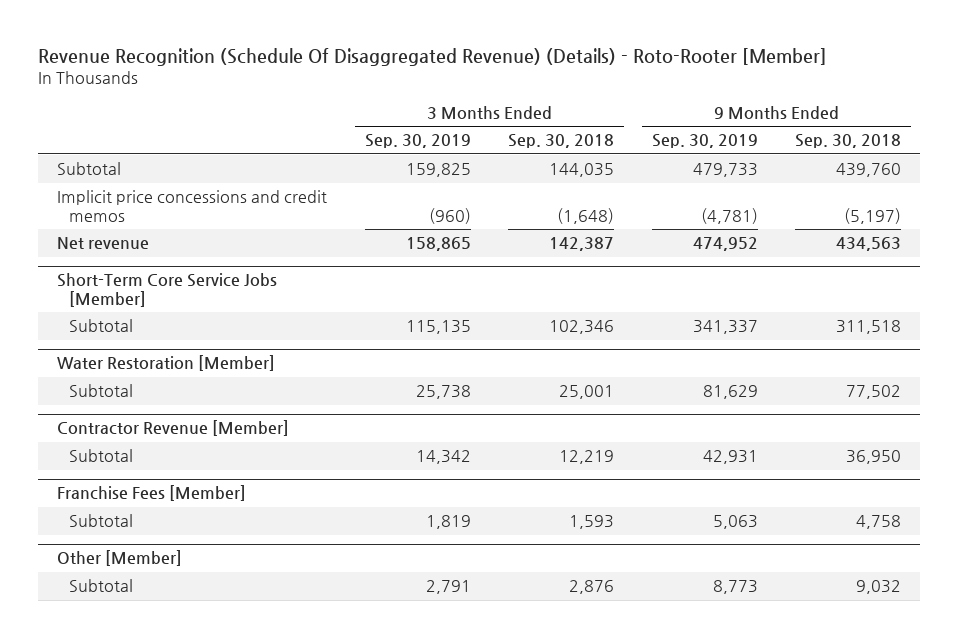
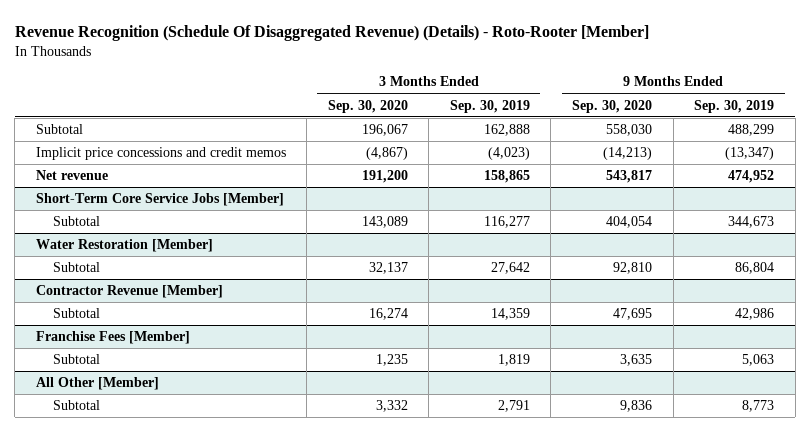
- | 3 Months Ended Sep. 30, 2019 | 3 Months Ended Sep. 30, 2018 | 9 Months Ended Sep. 30, 2019 | 9 Months Ended Sep. 30, 2018
+ | 3 Months Ended Sep. 30, 2020 | 3 Months Ended Sep. 30, 2019 | 9 Months Ended Sep. 30, 2020 | 9 Months Ended Sep. 30, 2019
- Subtotal | 159,825 | 144,035 | 479,733 | 439,760
- Implicit price concessions and credit memos | (960) | (1,648) | (4,781) | (5,197)
+ Subtotal | 196,067 | 162,888 | 558,030 | 488,299
+ Implicit price concessions and credit memos | (4,867) | (4,023) | (14,213) | (13,347)
@ Short-Term Core Service Jobs [Member]
- Subtotal | 115,135 | 102,346 | 341,337 | 311,518
+ Subtotal | 143,089 | 116,277 | 404,054 | 344,673
@ Water Restoration [Member]
- Subtotal | 25,738 | 25,001 | 81,629 | 77,502
+ Subtotal | 32,137 | 27,642 | 92,810 | 86,804
@ Contractor Revenue [Member]
- Subtotal | 14,342 | 12,219 | 42,931 | 36,950
+ Subtotal | 16,274 | 14,359 | 47,695 | 42,986
- Other [Member]
+ All Other [Member]

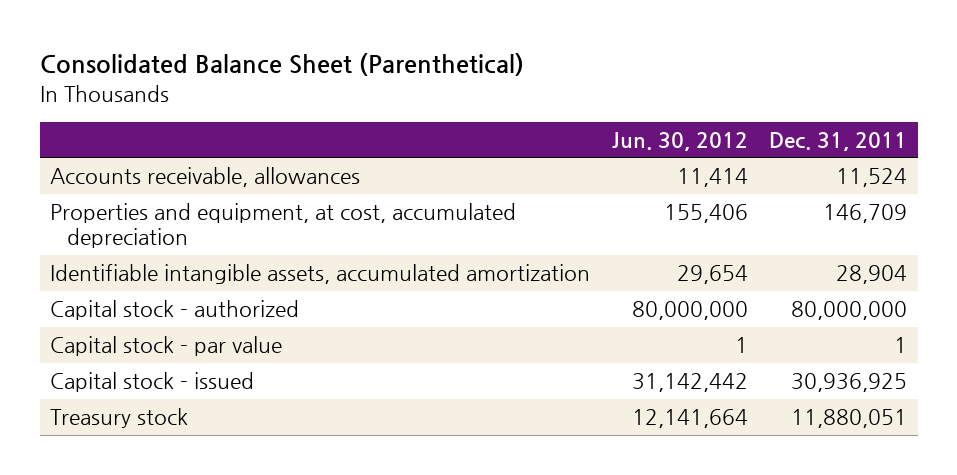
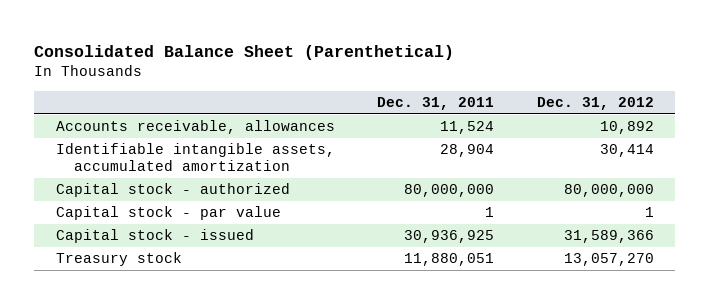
- | Jun. 30, 2012 | Dec. 31, 2011
+ | Dec. 31, 2011 | Dec. 31, 2012
- Properties and equipment, at cost, accumulated depreciation | 155,406 | 146,709

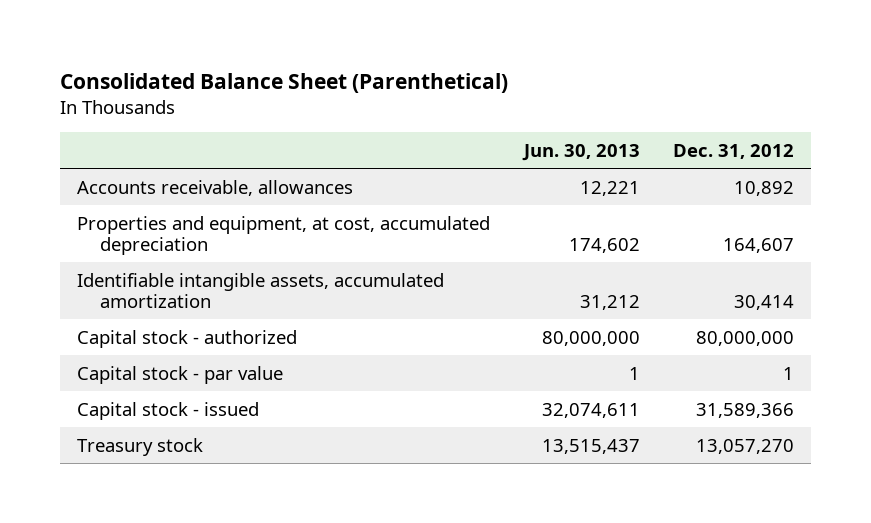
- | Dec. 31, 2011 | Dec. 31, 2012
+ | Jun. 30, 2013 | Dec. 31, 2012
+ Properties and equipment, at cost, accumulated depreciation | 174,602 | 164,607

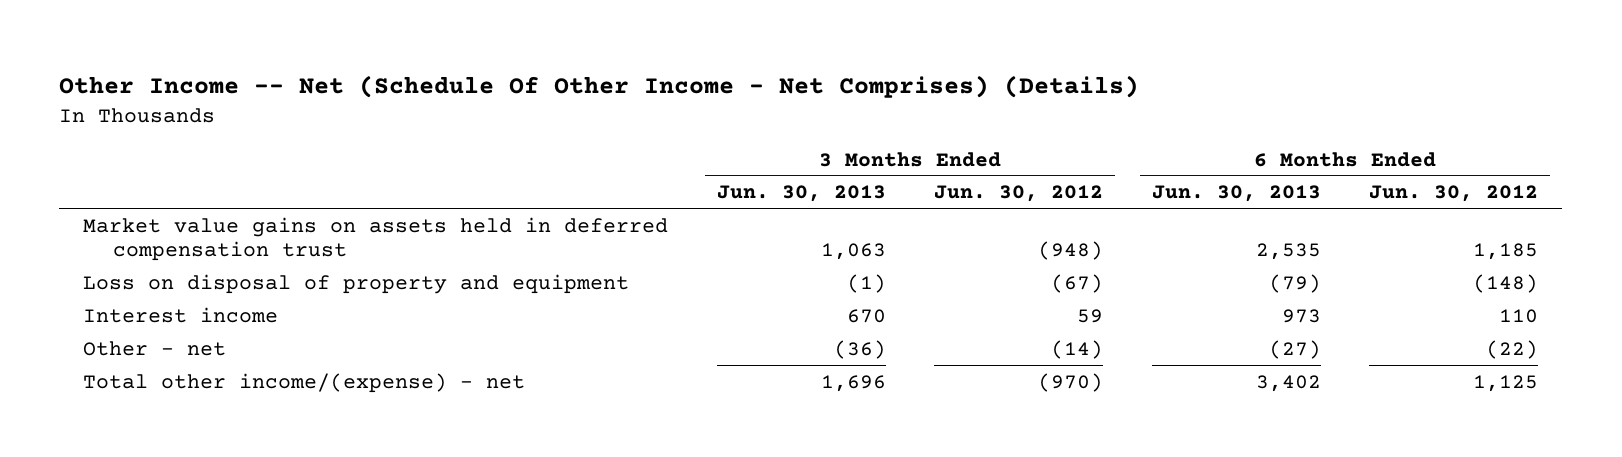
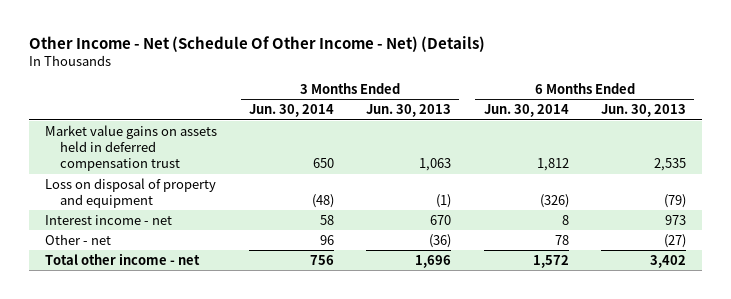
- Other Income -- Net (Schedule Of Other Income - Net Comprises) (Details)
+ Other Income - Net (Schedule Of Other Income - Net) (Details)
- | 3 Months Ended Jun. 30, 2013 | 3 Months Ended Jun. 30, 2012 | 6 Months Ended Jun. 30, 2013 | 6 Months Ended Jun. 30, 2012
+ | 3 Months Ended Jun. 30, 2014 | 3 Months Ended Jun. 30, 2013 | 6 Months Ended Jun. 30, 2014 | 6 Months Ended Jun. 30, 2013
- Interest income | 670 | 59 | 973 | 110
+ Interest income - net | 58 | 670 | 8 | 973
- Total other income/(expense) - net | 1,696 | (970) | 3,402 | 1,125
+ Total other income - net | 756 | 1,696 | 1,572 | 3,402

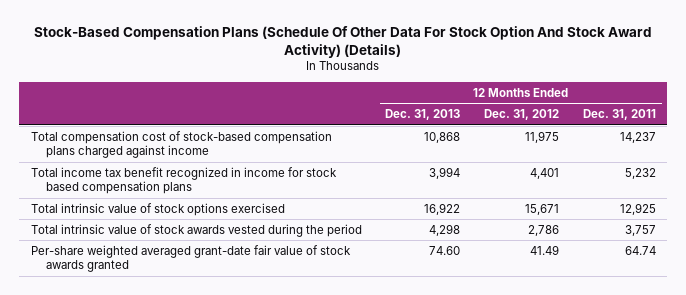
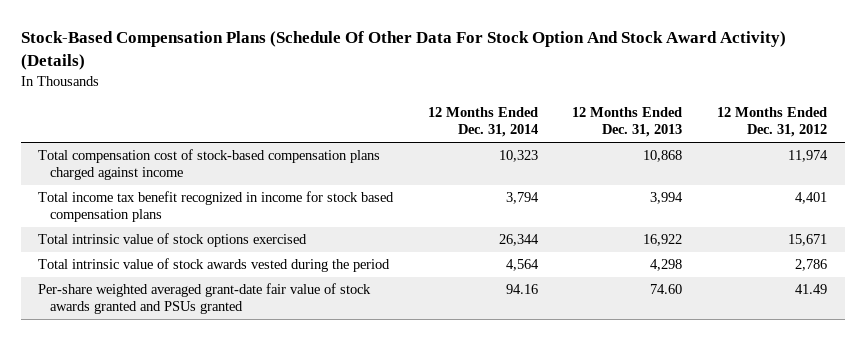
- | 12 Months Ended Dec. 31, 2013 | 12 Months Ended Dec. 31, 2012 | 12 Months Ended Dec. 31, 2011
+ | 12 Months Ended Dec. 31, 2014 | 12 Months Ended Dec. 31, 2013 | 12 Months Ended Dec. 31, 2012
- Total compensation cost of stock-based compensation plans charged against income | 10,868 | 11,975 | 14,237
+ Total compensation cost of stock-based compensation plans charged against income | 10,323 | 10,868 | 11,974
- Per-share weighted averaged grant-date fair value of stock awards granted | 74.60 | 41.49 | 64.74
+ Per-share weighted averaged grant-date fair value of stock awards granted and PSUs granted | 94.16 | 74.60 | 41.49

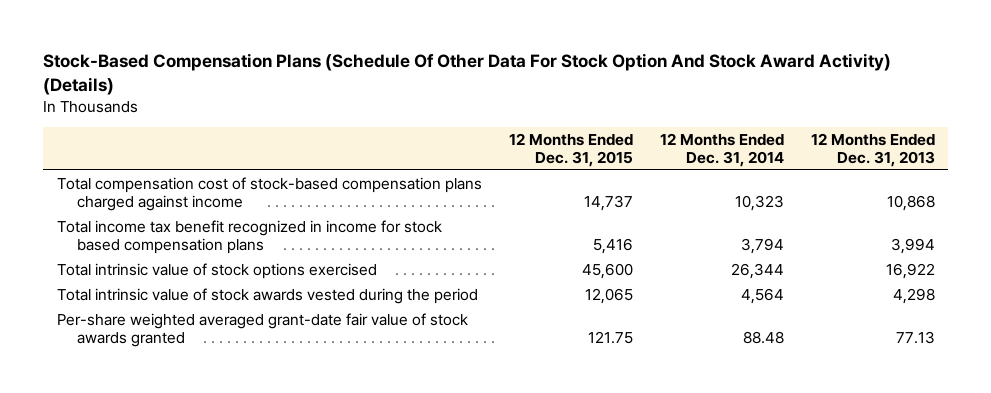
- | 12 Months Ended Dec. 31, 2014 | 12 Months Ended Dec. 31, 2013 | 12 Months Ended Dec. 31, 2012
+ | 12 Months Ended Dec. 31, 2015 | 12 Months Ended Dec. 31, 2014 | 12 Months Ended Dec. 31, 2013
- Per-share weighted averaged grant-date fair value of stock awards granted and PSUs granted | 94.16 | 74.60 | 41.49
+ Per-share weighted averaged grant-date fair value of stock awards granted | 121.75 | 88.48 | 77.13

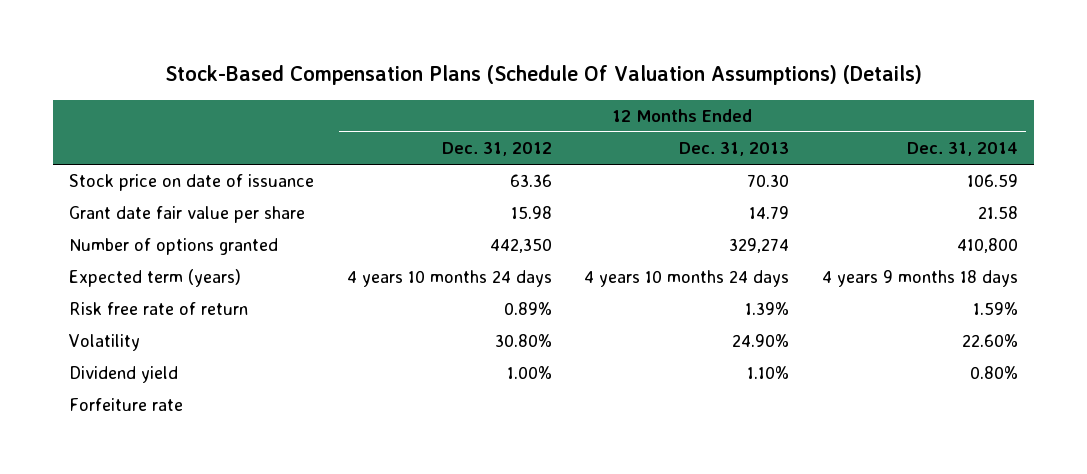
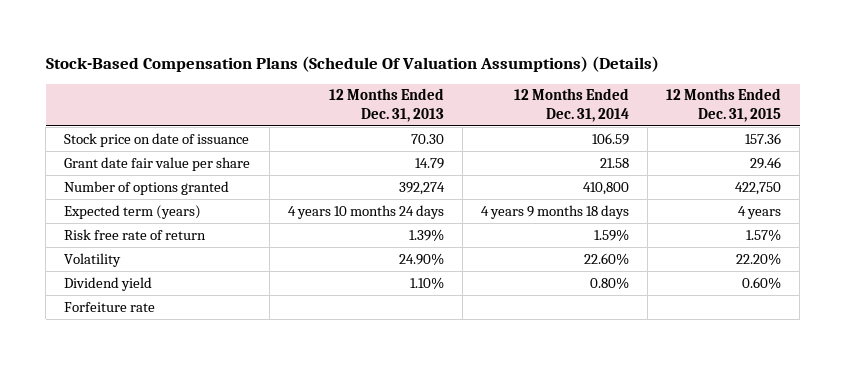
- | 12 Months Ended Dec. 31, 2012 | 12 Months Ended Dec. 31, 2013 | 12 Months Ended Dec. 31, 2014
+ | 12 Months Ended Dec. 31, 2013 | 12 Months Ended Dec. 31, 2014 | 12 Months Ended Dec. 31, 2015
- Number of options granted | 442,350 | 329,274 | 410,800
+ Number of options granted | 392,274 | 410,800 | 422,750

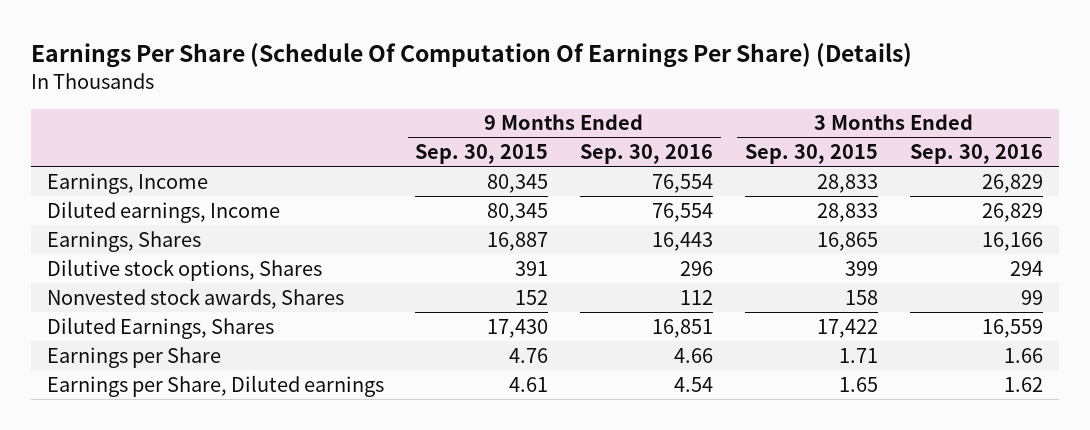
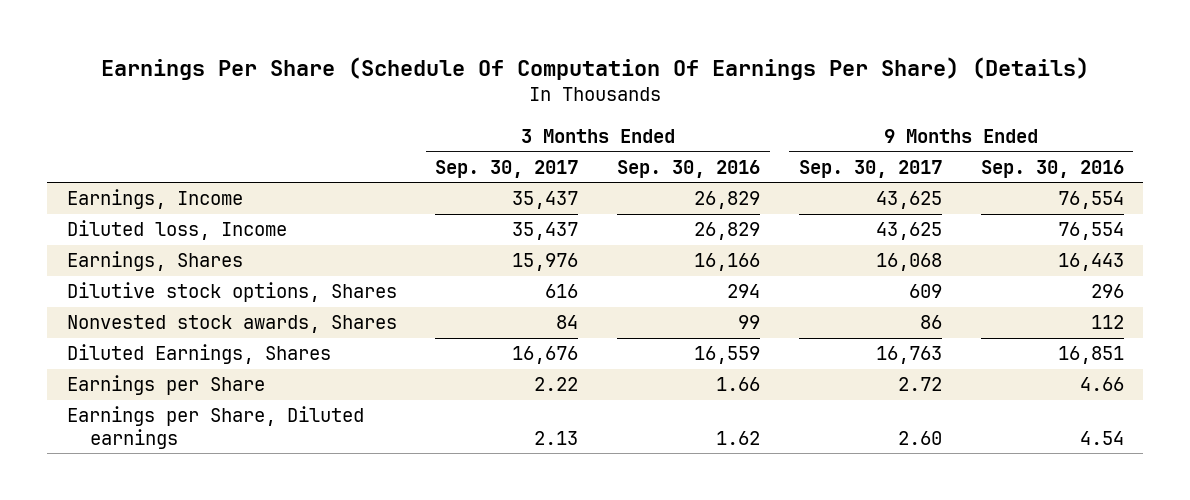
- | 9 Months Ended Sep. 30, 2015 | 9 Months Ended Sep. 30, 2016 | 3 Months Ended Sep. 30, 2015 | 3 Months Ended Sep. 30, 2016
+ | 3 Months Ended Sep. 30, 2017 | 3 Months Ended Sep. 30, 2016 | 9 Months Ended Sep. 30, 2017 | 9 Months Ended Sep. 30, 2016
- Diluted earnings, Income | 80,345 | 76,554 | 28,833 | 26,829
+ Diluted loss, Income | 35,437 | 26,829 | 43,625 | 76,554

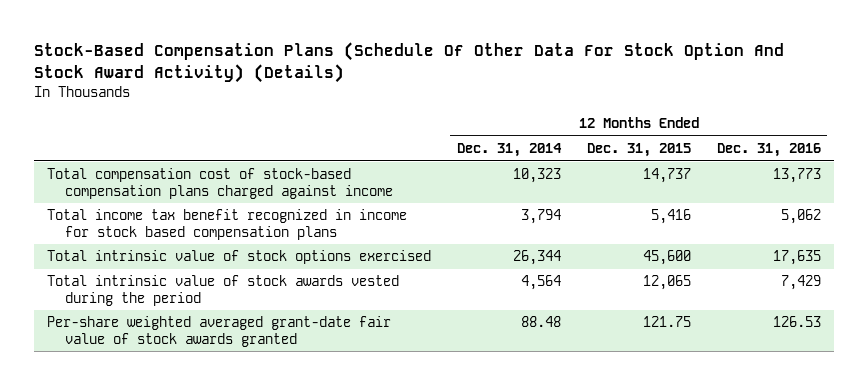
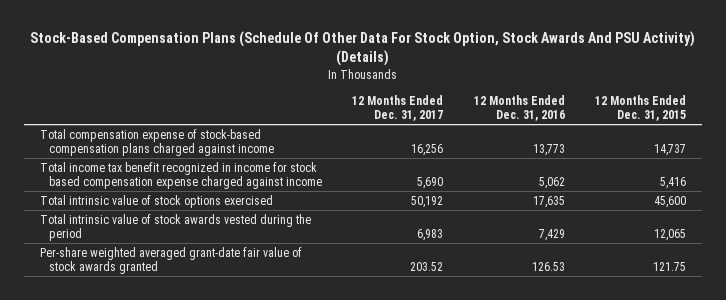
- Stock-Based Compensation Plans (Schedule Of Other Data For Stock Option And Stock Award Activity) (Details)
+ Stock-Based Compensation Plans (Schedule Of Other Data For Stock Option, Stock Awards And PSU Activity) (Details)
- | 12 Months Ended Dec. 31, 2014 | 12 Months Ended Dec. 31, 2015 | 12 Months Ended Dec. 31, 2016
+ | 12 Months Ended Dec. 31, 2017 | 12 Months Ended Dec. 31, 2016 | 12 Months Ended Dec. 31, 2015
- Total compensation cost of stock-based compensation plans charged against income | 10,323 | 14,737 | 13,773
- Total income tax benefit recognized in income for stock based compensation plans | 3,794 | 5,416 | 5,062
+ Total compensation expense of stock-based compensation plans charged against income | 16,256 | 13,773 | 14,737
+ Total income tax benefit recognized in income for stock based compensation expense charged against income | 5,690 | 5,062 | 5,416

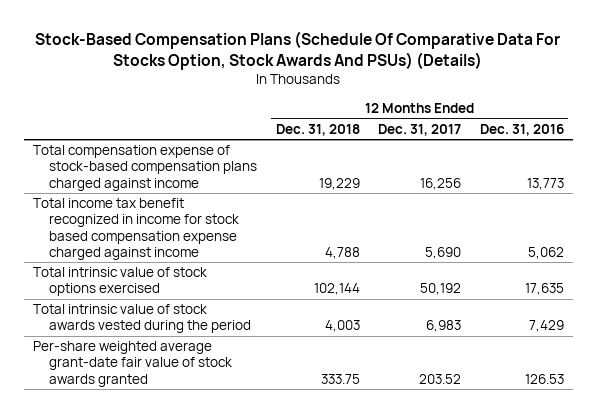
- Stock-Based Compensation Plans (Schedule Of Other Data For Stock Option, Stock Awards And PSU Activity) (Details)
+ Stock-Based Compensation Plans (Schedule Of Comparative Data For Stocks Option, Stock Awards And PSUs) (Details)
- | 12 Months Ended Dec. 31, 2017 | 12 Months Ended Dec. 31, 2016 | 12 Months Ended Dec. 31, 2015
+ | 12 Months Ended Dec. 31, 2018 | 12 Months Ended Dec. 31, 2017 | 12 Months Ended Dec. 31, 2016
- Per-share weighted averaged grant-date fair value of stock awards granted | 203.52 | 126.53 | 121.75
+ Per-share weighted average grant-date fair value of stock awards granted | 333.75 | 203.52 | 126.53

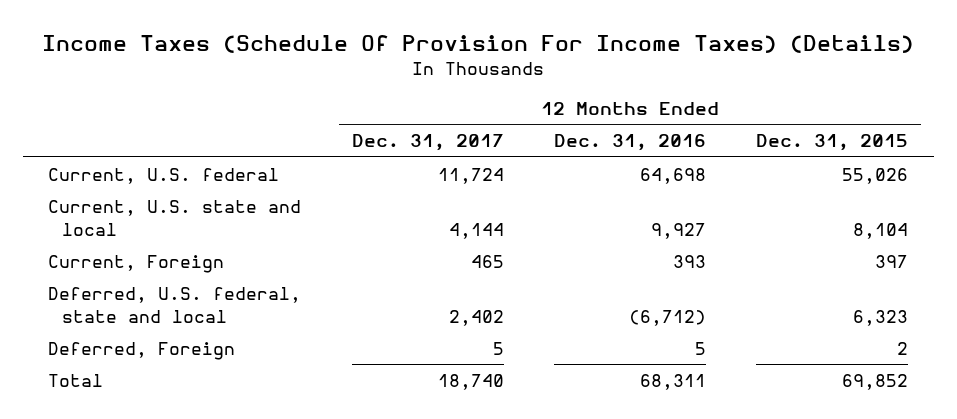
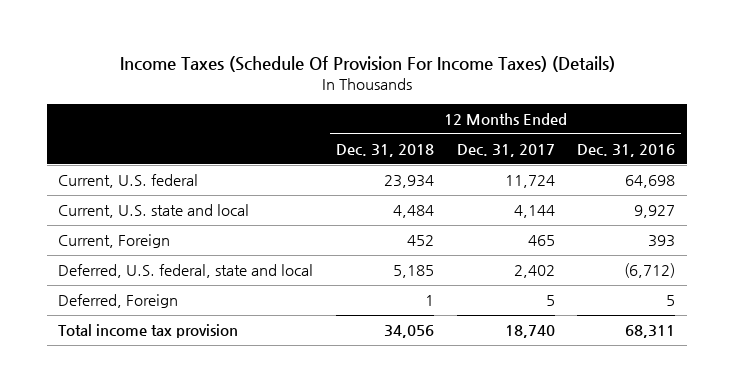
- | 12 Months Ended Dec. 31, 2017 | 12 Months Ended Dec. 31, 2016 | 12 Months Ended Dec. 31, 2015
+ | 12 Months Ended Dec. 31, 2018 | 12 Months Ended Dec. 31, 2017 | 12 Months Ended Dec. 31, 2016
- Total | 18,740 | 68,311 | 69,852
+ Total income tax provision | 34,056 | 18,740 | 68,311

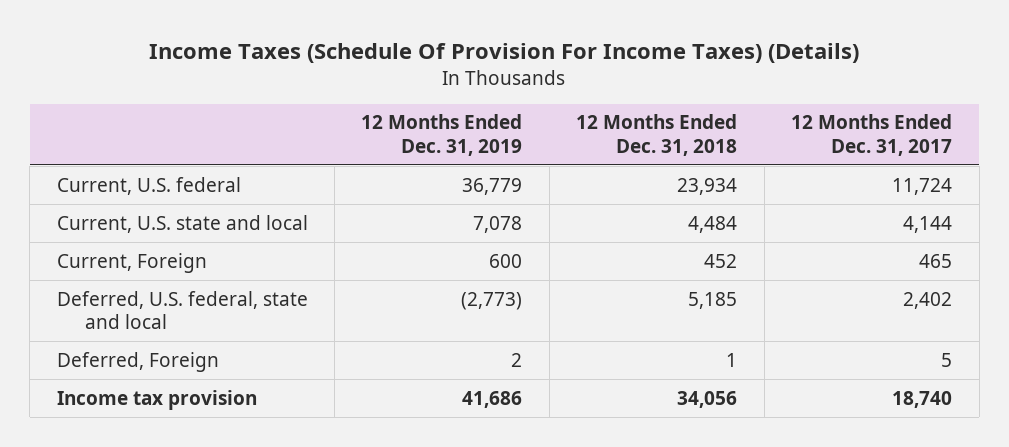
- | 12 Months Ended Dec. 31, 2018 | 12 Months Ended Dec. 31, 2017 | 12 Months Ended Dec. 31, 2016
+ | 12 Months Ended Dec. 31, 2019 | 12 Months Ended Dec. 31, 2018 | 12 Months Ended Dec. 31, 2017
- Total income tax provision | 34,056 | 18,740 | 68,311
+ Income tax provision | 41,686 | 34,056 | 18,740

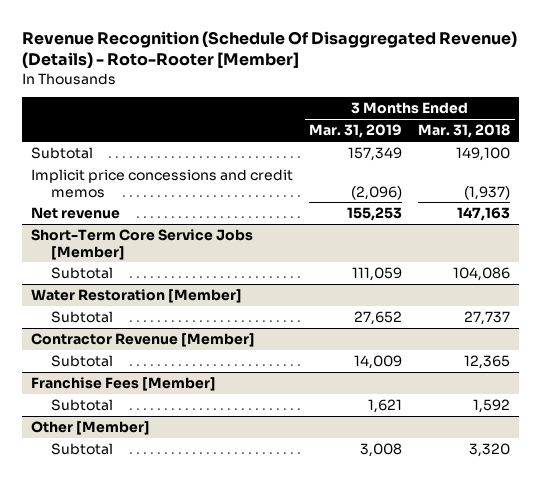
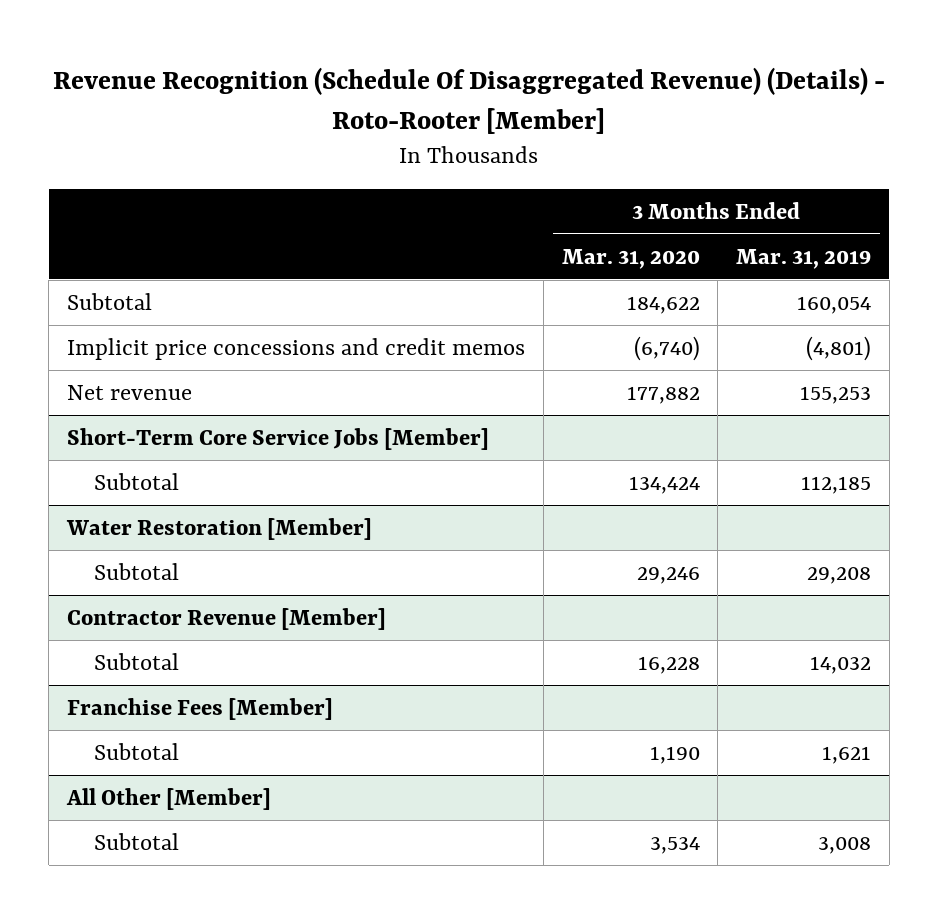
- | 3 Months Ended Mar. 31, 2019 | 3 Months Ended Mar. 31, 2018
+ | 3 Months Ended Mar. 31, 2020 | 3 Months Ended Mar. 31, 2019
- Subtotal | 157,349 | 149,100
- Implicit price concessions and credit memos | (2,096) | (1,937)
+ Subtotal | 184,622 | 160,054
+ Implicit price concessions and credit memos | (6,740) | (4,801)
@ Short-Term Core Service Jobs [Member]
- Subtotal | 111,059 | 104,086
+ Subtotal | 134,424 | 112,185
@ Water Restoration [Member]
- Subtotal | 27,652 | 27,737
+ Subtotal | 29,246 | 29,208
@ Contractor Revenue [Member]
- Subtotal | 14,009 | 12,365
+ Subtotal | 16,228 | 14,032
- Other [Member]
+ All Other [Member]

